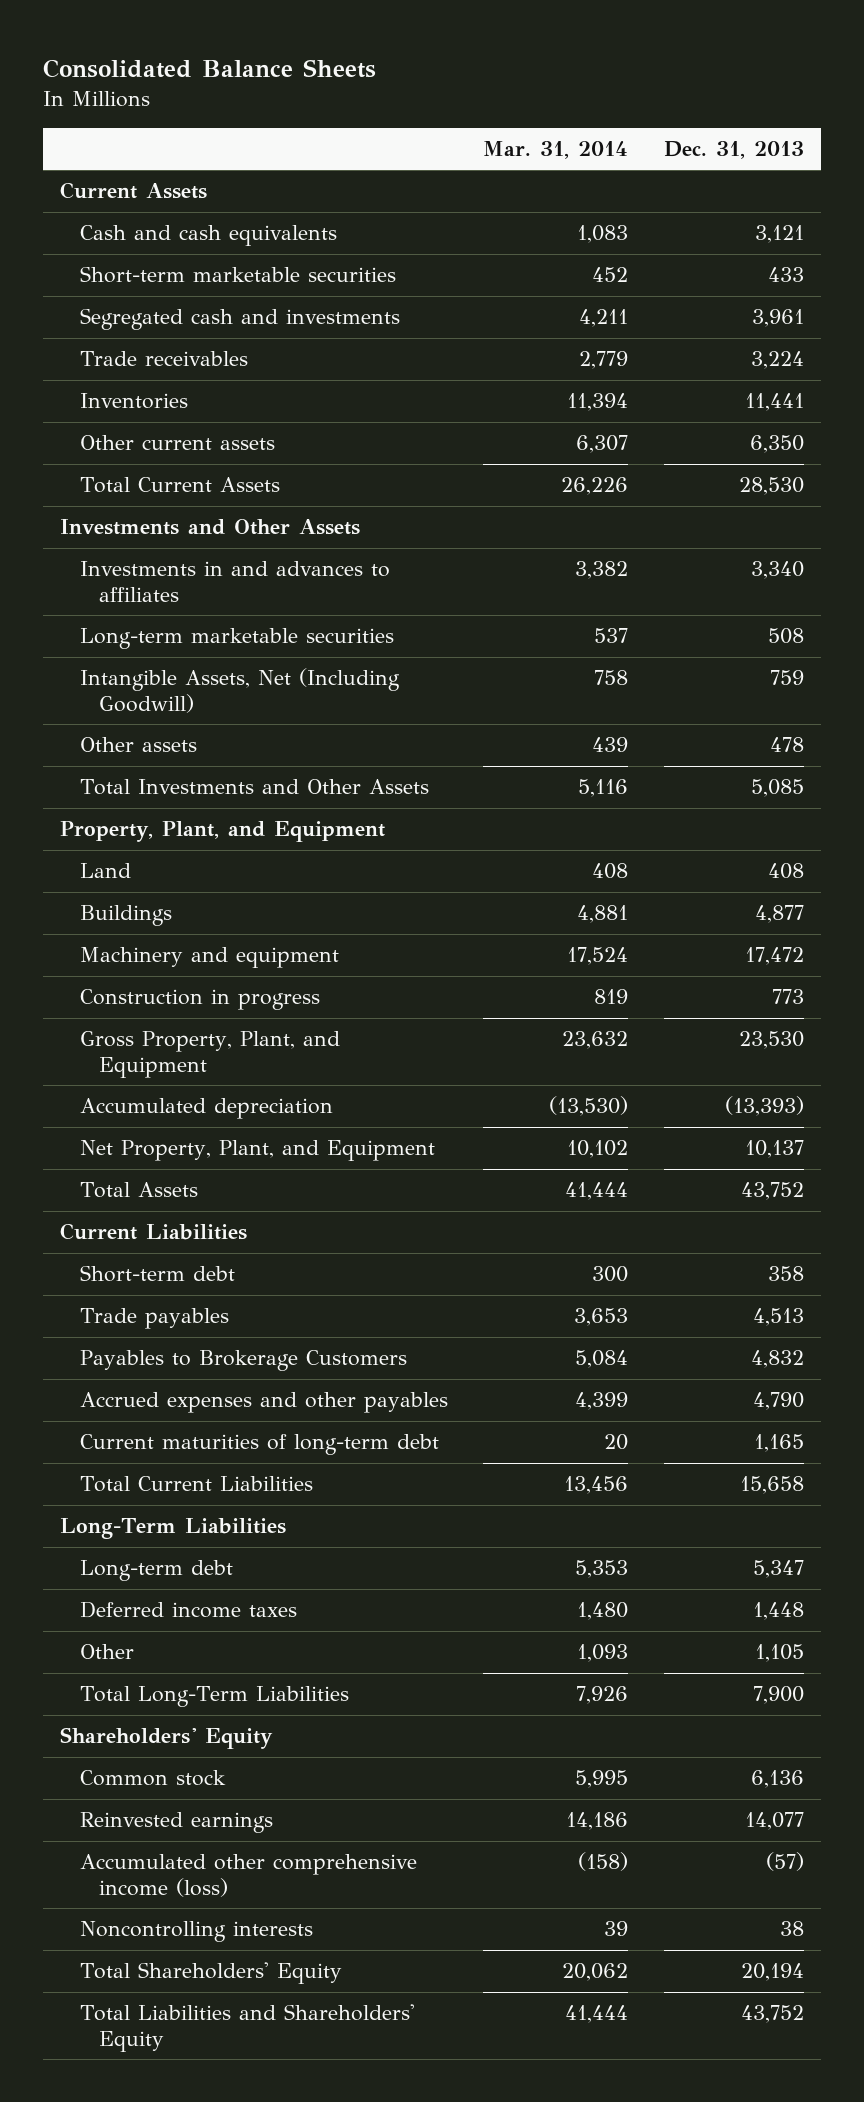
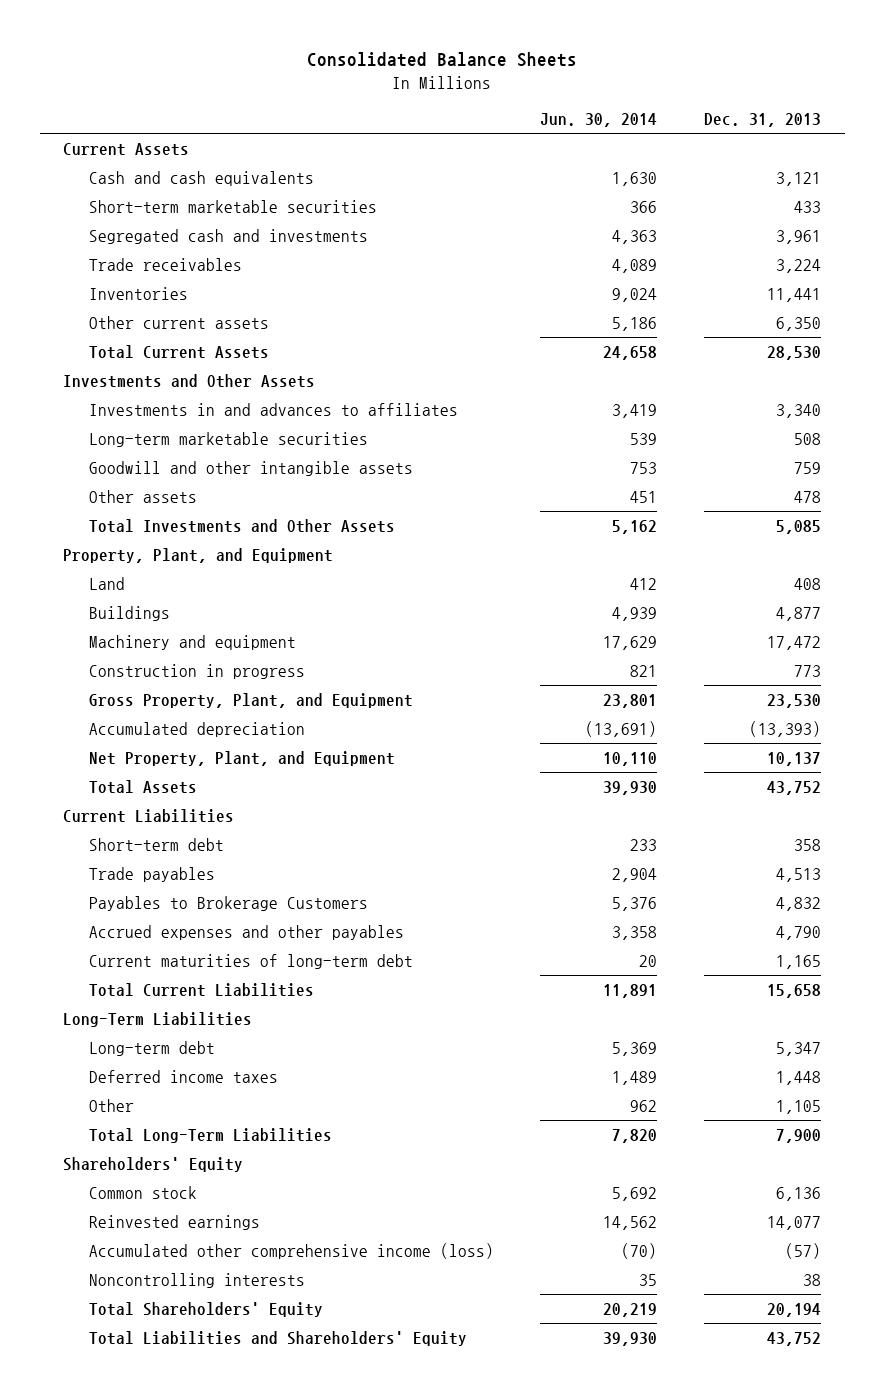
- | Mar. 31, 2014 | Dec. 31, 2013
+ | Jun. 30, 2014 | Dec. 31, 2013
- Intangible Assets, Net (Including Goodwill) | 758 | 759
+ Goodwill and other intangible assets | 753 | 759

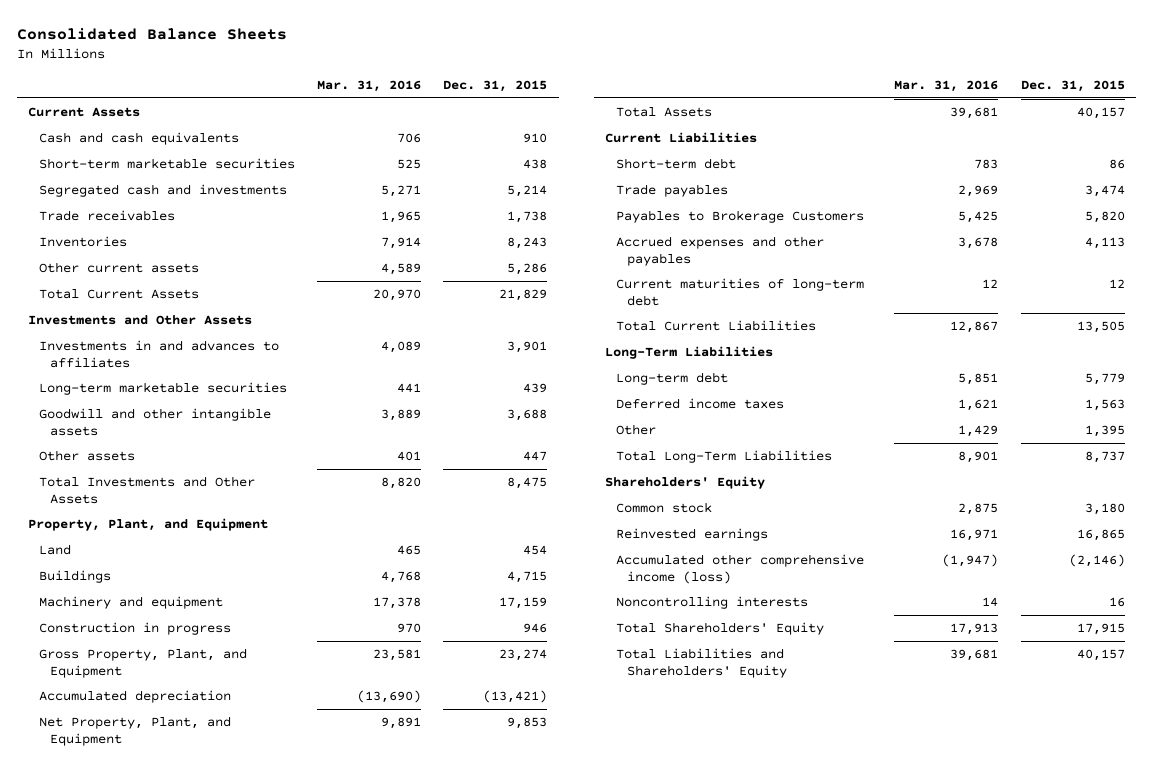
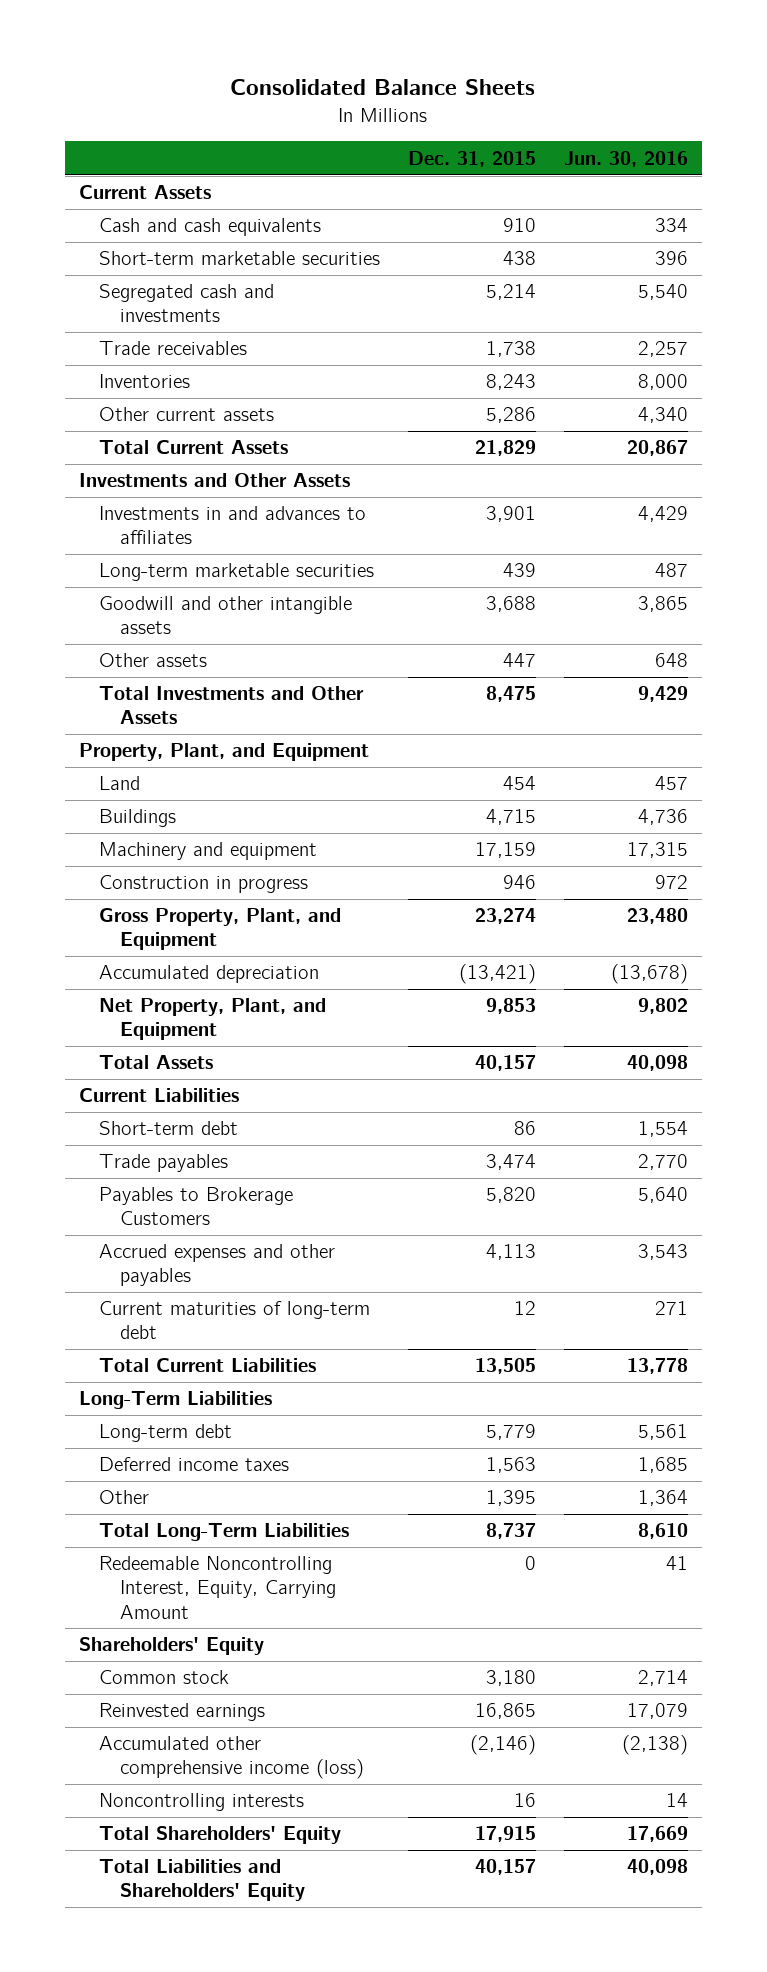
- | Mar. 31, 2016 | Dec. 31, 2015
+ | Dec. 31, 2015 | Jun. 30, 2016
+ Redeemable Noncontrolling Interest, Equity, Carrying Amount | 0 | 41

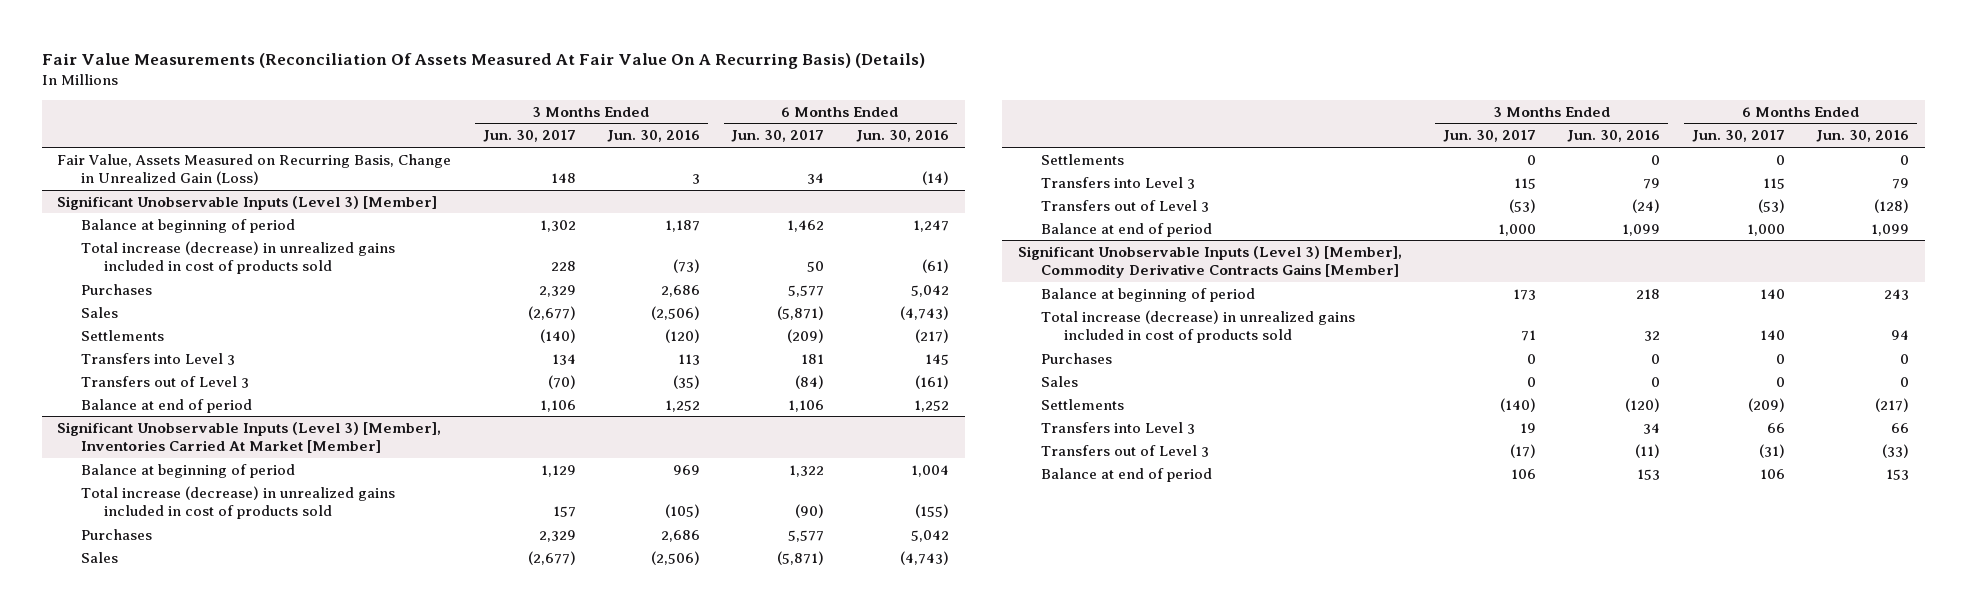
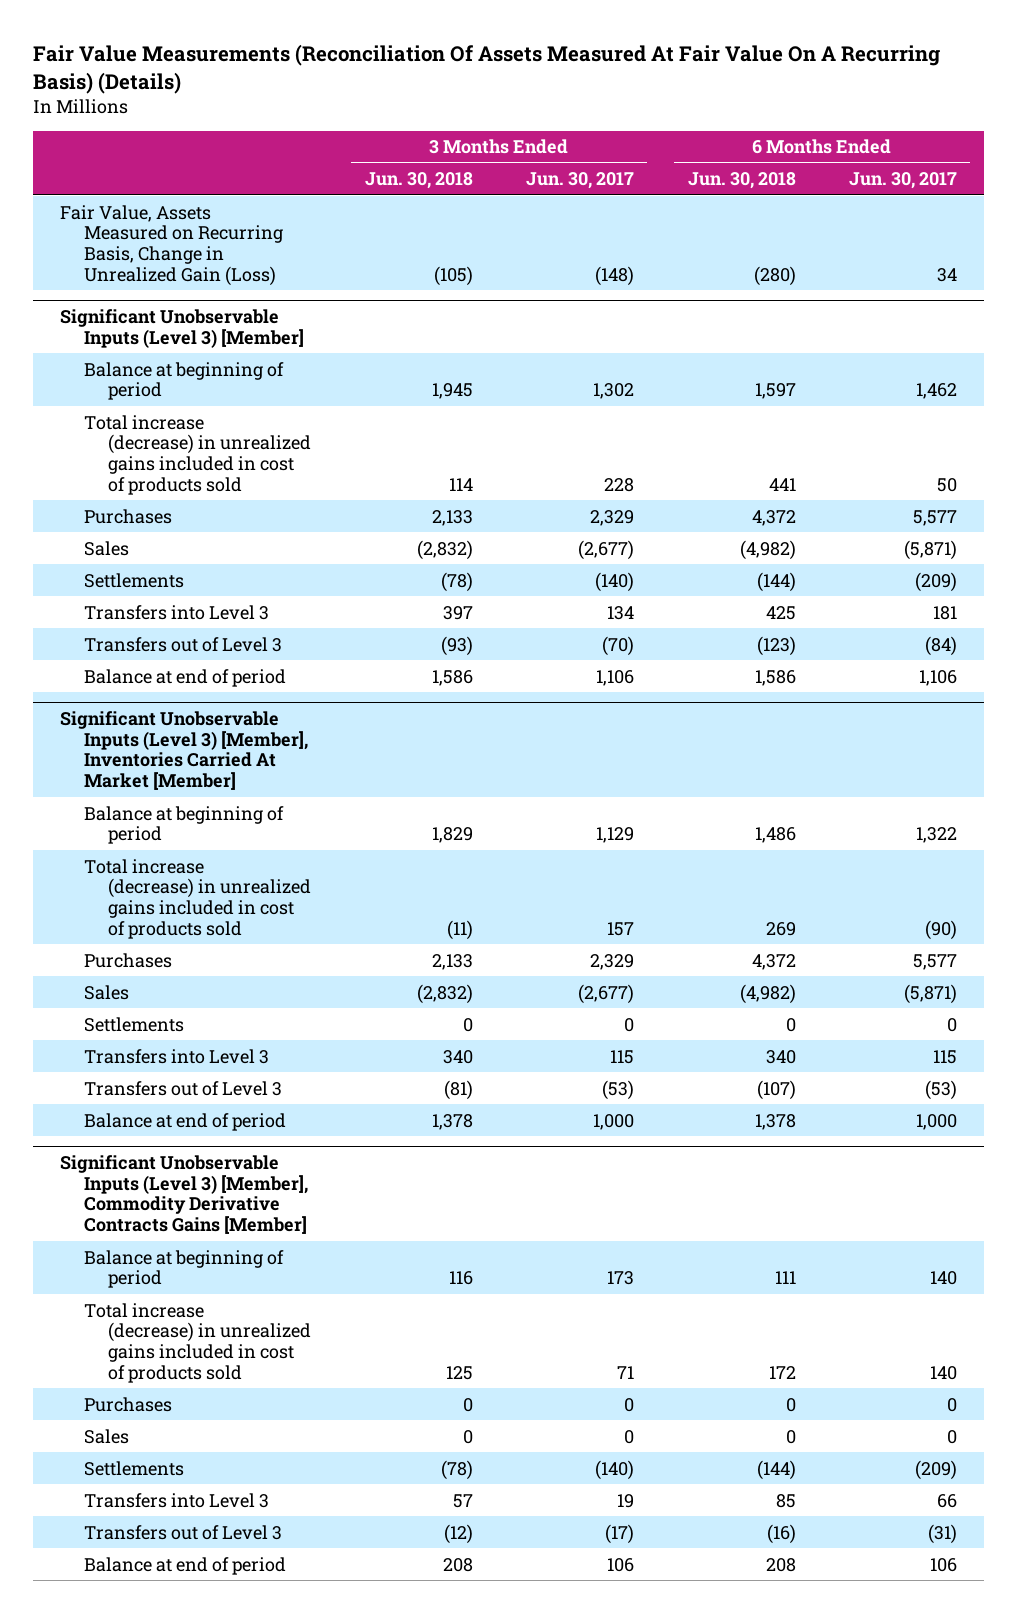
- | 3 Months Ended Jun. 30, 2017 | 3 Months Ended Jun. 30, 2016 | 6 Months Ended Jun. 30, 2017 | 6 Months Ended Jun. 30, 2016
+ | 3 Months Ended Jun. 30, 2018 | 3 Months Ended Jun. 30, 2017 | 6 Months Ended Jun. 30, 2018 | 6 Months Ended Jun. 30, 2017
- Fair Value, Assets Measured on Recurring Basis, Change in Unrealized Gain (Loss) | 148 | 3 | 34 | (14)
+ Fair Value, Assets Measured on Recurring Basis, Change in Unrealized Gain (Loss) | (105) | (148) | (280) | 34

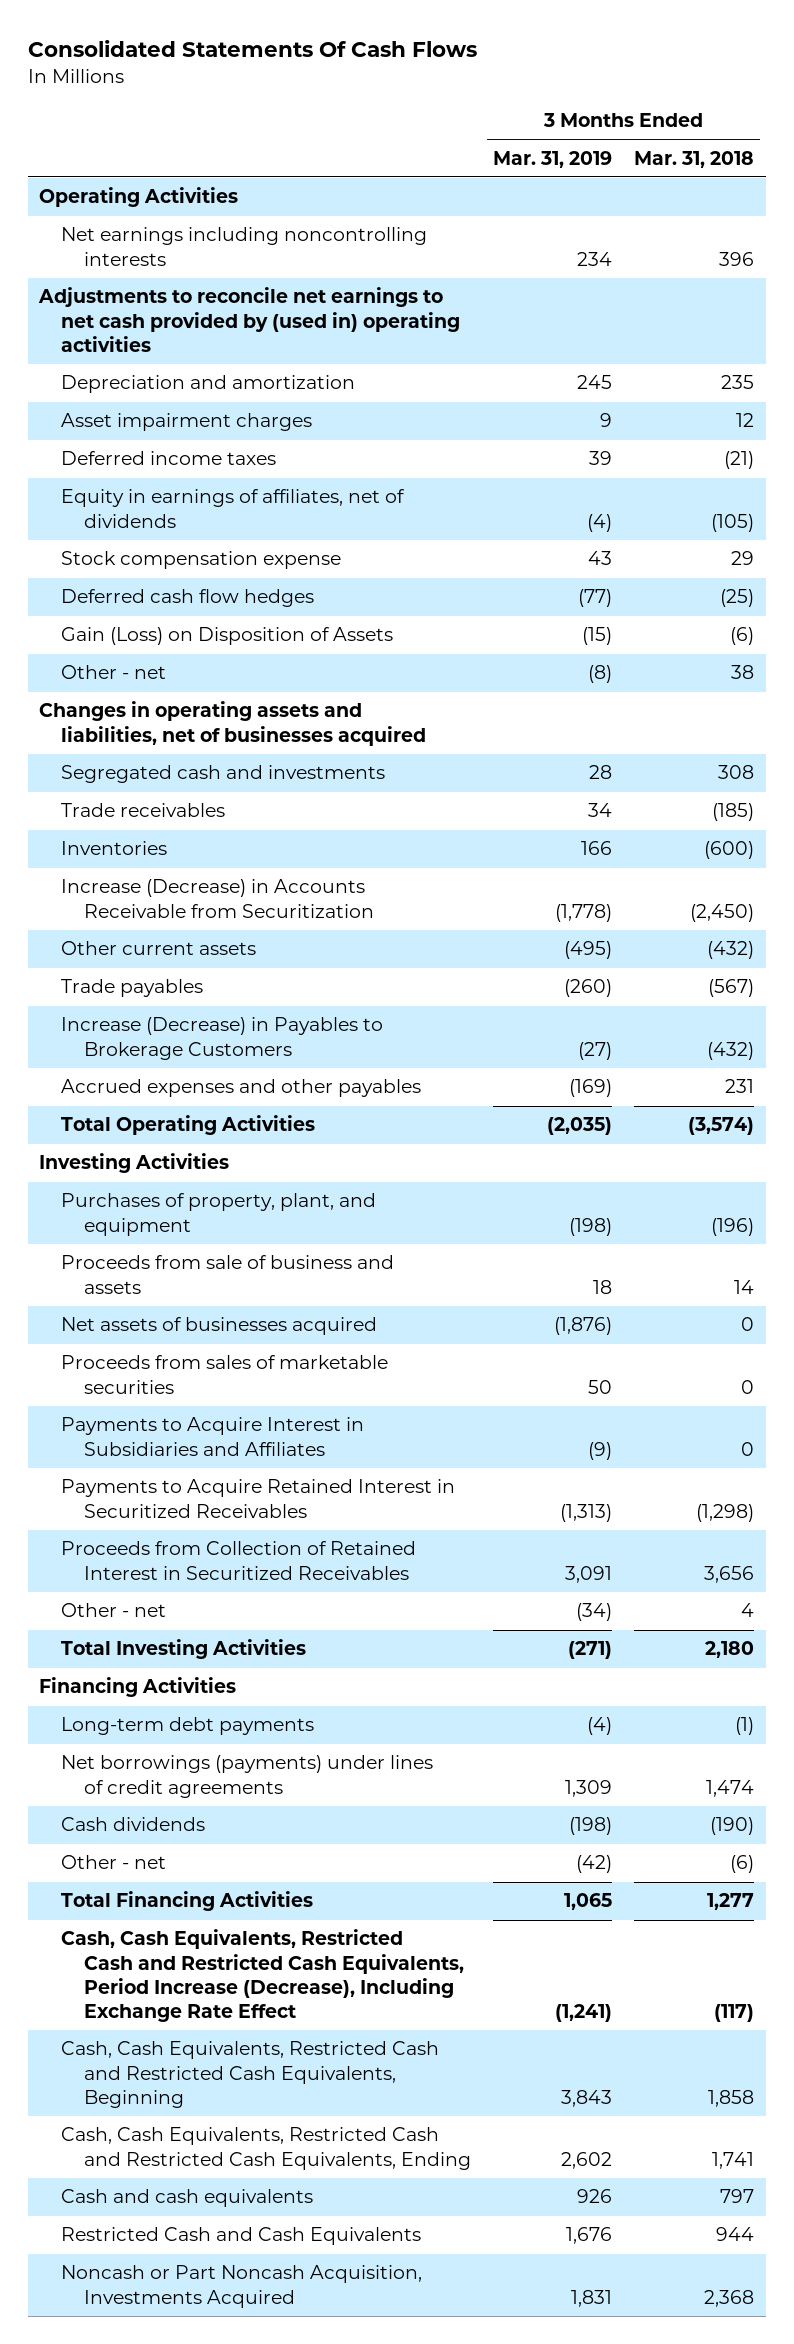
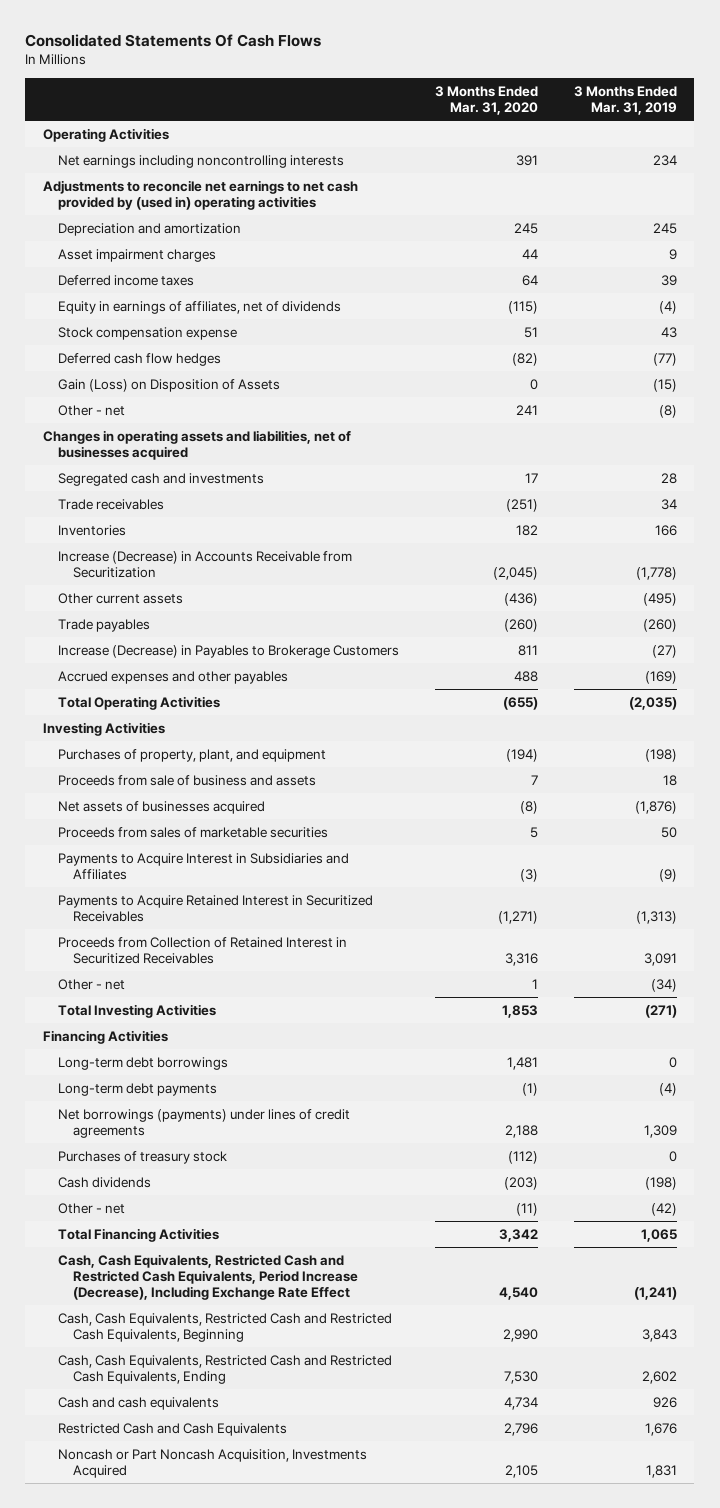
- | 3 Months Ended Mar. 31, 2019 | 3 Months Ended Mar. 31, 2018
+ | 3 Months Ended Mar. 31, 2020 | 3 Months Ended Mar. 31, 2019
+ Long-term debt borrowings | 1,481 | 0
+ Purchases of treasury stock | (112) | 0

